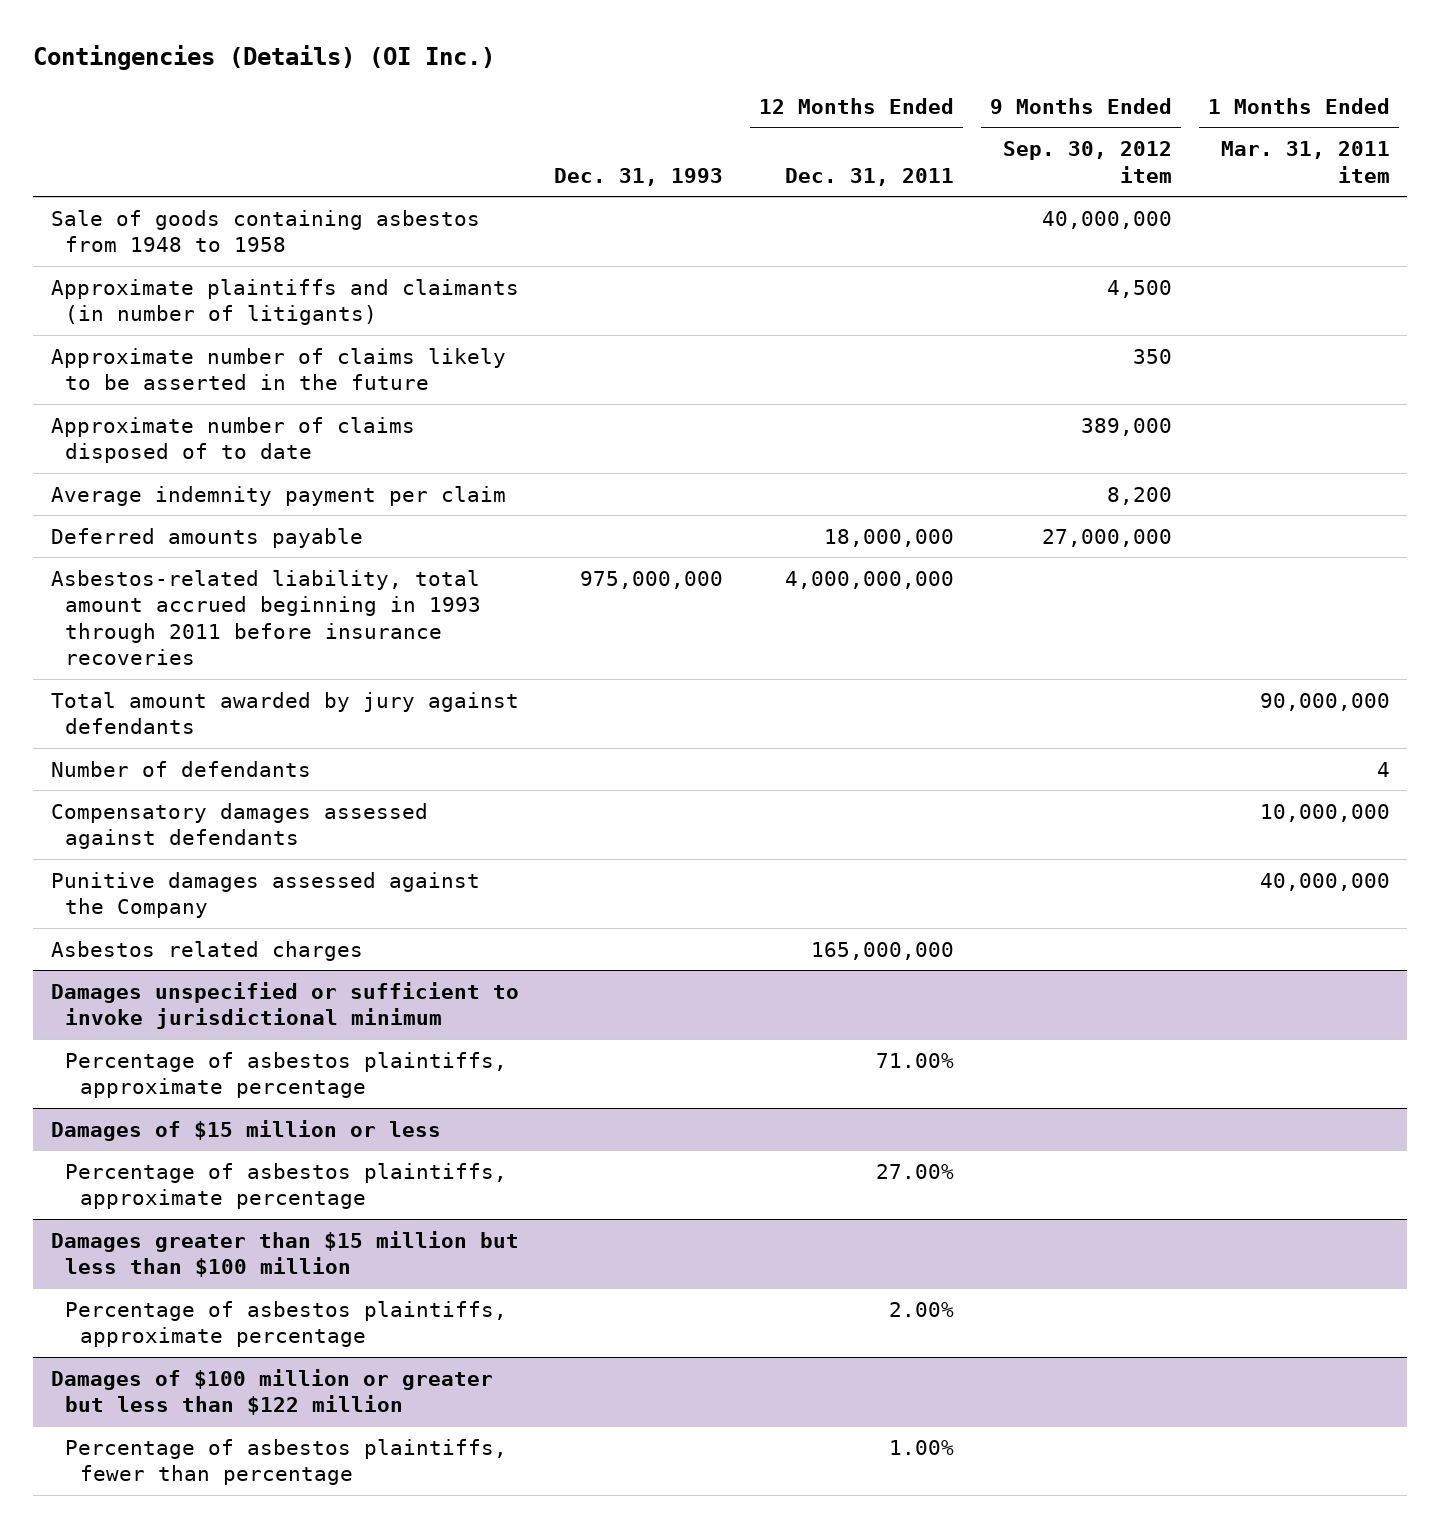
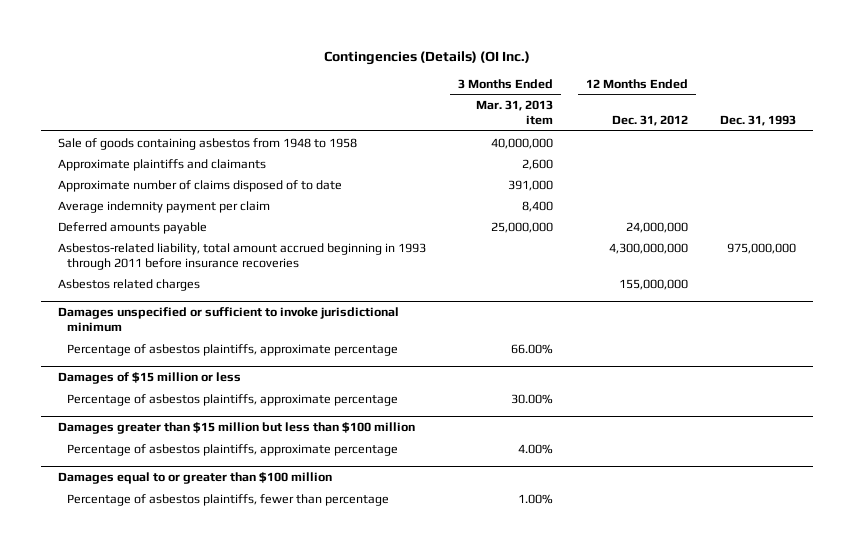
- | Dec. 31, 1993 | 12 Months Ended Dec. 31, 2011 | 9 Months Ended Sep. 30, 2012 item | 1 Months Ended Mar. 31, 2011 item
+ | 3 Months Ended Mar. 31, 2013 item | 12 Months Ended Dec. 31, 2012 | Dec. 31, 1993
- Approximate plaintiffs and claimants (in number of litigants) | | | 4,500 |
- Approximate number of claims likely to be asserted in the future | | | 350 |
+ Approximate plaintiffs and claimants | 2,600 | |
- Total amount awarded by jury against defendants | | | | 90,000,000
- Number of defendants | | | | 4
- Compensatory damages assessed against defendants | | | | 10,000,000
- Punitive damages assessed against the Company | | | | 40,000,000
- Damages of $100 million or greater but less than $122 million
+ Damages equal to or greater than $100 million

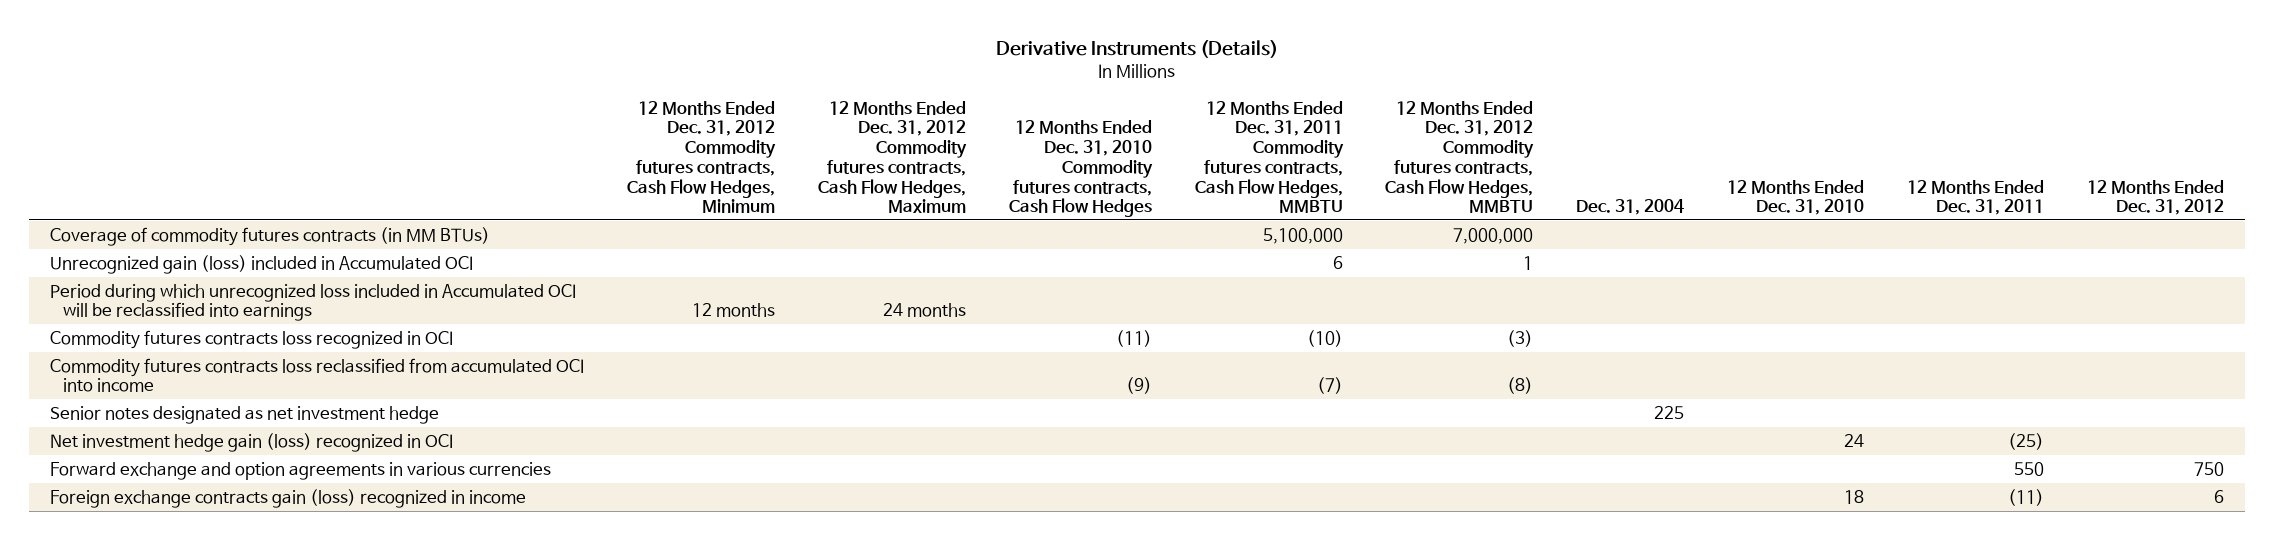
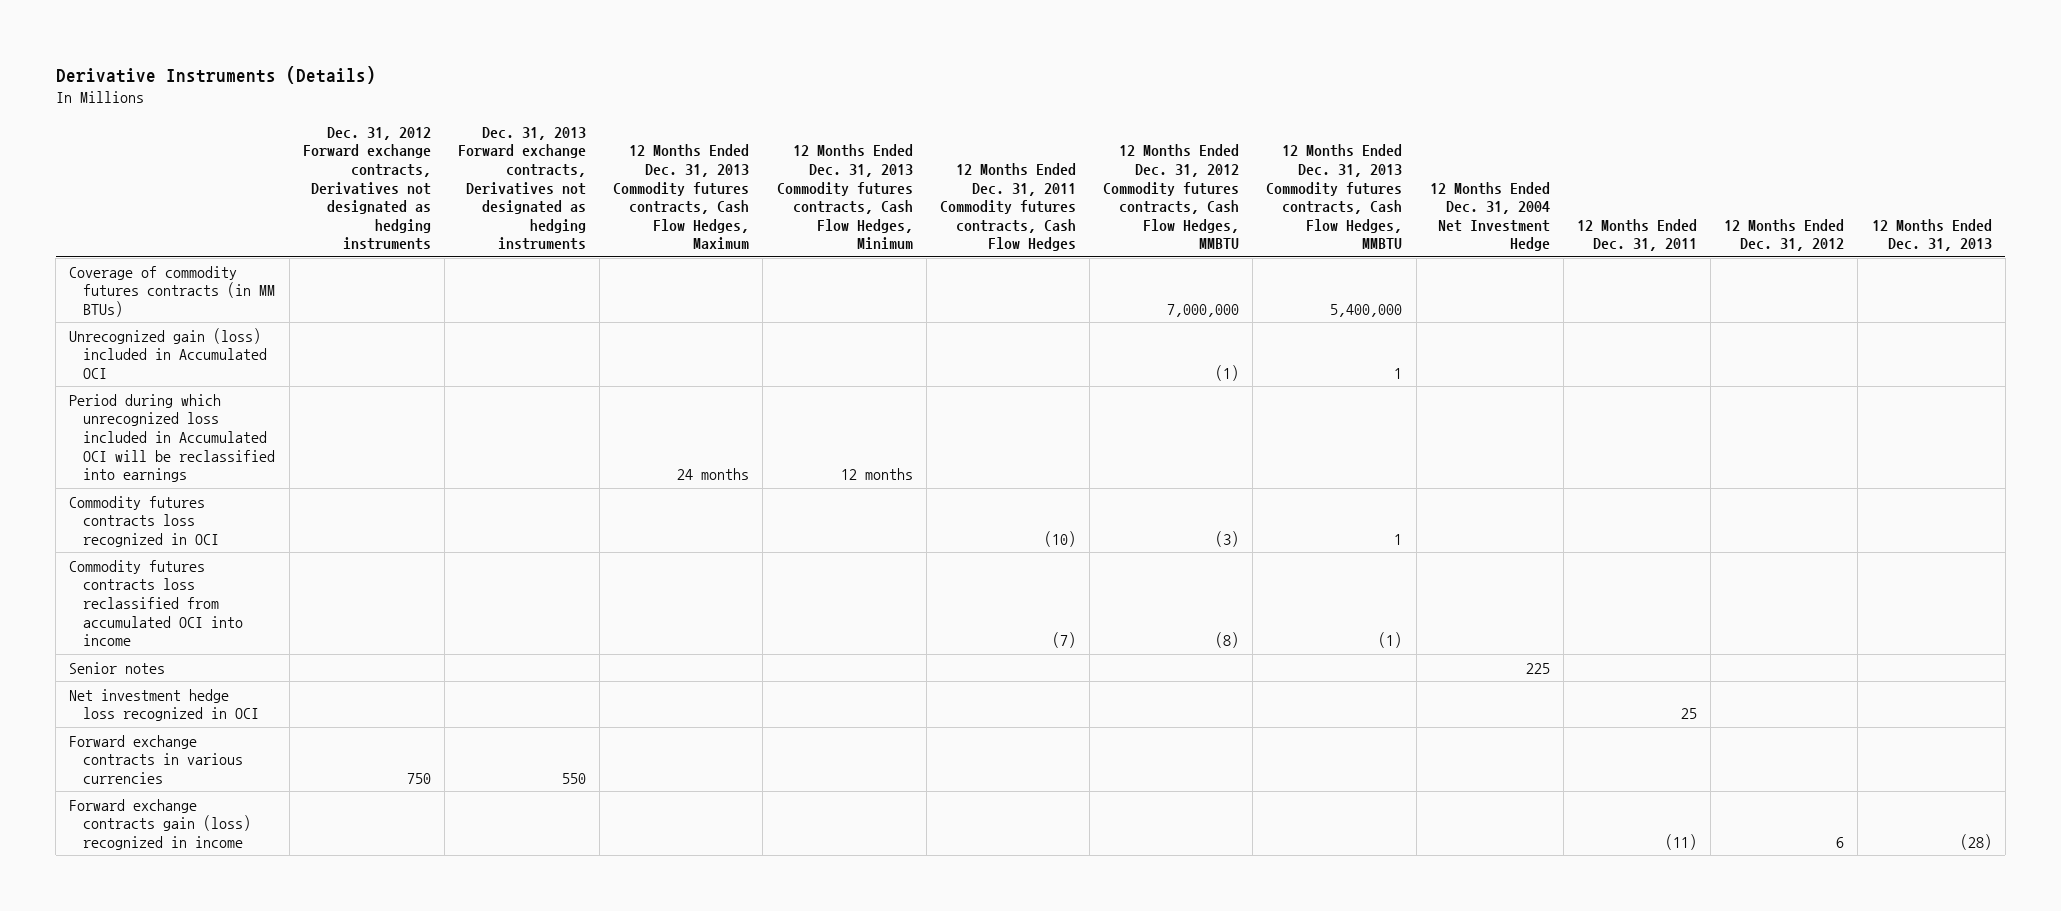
- | 12 Months Ended Dec. 31, 2012 Commodity futures contracts, Cash Flow Hedges, Minimum | 12 Months Ended Dec. 31, 2012 Commodity futures contracts, Cash Flow Hedges, Maximum | 12 Months Ended Dec. 31, 2010 Commodity futures contracts, Cash Flow Hedges | 12 Months Ended Dec. 31, 2011 Commodity futures contracts, Cash Flow Hedges, MMBTU | 12 Months Ended Dec. 31, 2012 Commodity futures contracts, Cash Flow Hedges, MMBTU | Dec. 31, 2004 | 12 Months Ended Dec. 31, 2010 | 12 Months Ended Dec. 31, 2011 | 12 Months Ended Dec. 31, 2012
+ | Dec. 31, 2012 Forward exchange contracts, Derivatives not designated as hedging instruments | Dec. 31, 2013 Forward exchange contracts, Derivatives not designated as hedging instruments | 12 Months Ended Dec. 31, 2013 Commodity futures contracts, Cash Flow Hedges, Maximum | 12 Months Ended Dec. 31, 2013 Commodity futures contracts, Cash Flow Hedges, Minimum | 12 Months Ended Dec. 31, 2011 Commodity futures contracts, Cash Flow Hedges | 12 Months Ended Dec. 31, 2012 Commodity futures contracts, Cash Flow Hedges, MMBTU | 12 Months Ended Dec. 31, 2013 Commodity futures contracts, Cash Flow Hedges, MMBTU | 12 Months Ended Dec. 31, 2004 Net Investment Hedge | 12 Months Ended Dec. 31, 2011 | 12 Months Ended Dec. 31, 2012 | 12 Months Ended Dec. 31, 2013
- Unrecognized gain (loss) included in Accumulated OCI | | | | 6 | 1 | | | |
+ Unrecognized gain (loss) included in Accumulated OCI | | | | | | (1) | 1 | | | |
- Senior notes designated as net investment hedge | | | | | | 225 | | |
- Net investment hedge gain (loss) recognized in OCI | | | | | | | 24 | (25) |
- Forward exchange and option agreements in various currencies | | | | | | | | 550 | 750
- Foreign exchange contracts gain (loss) recognized in income | | | | | | | 18 | (11) | 6
+ Senior notes | | | | | | | | 225 | | |
+ Net investment hedge loss recognized in OCI | | | | | | | | | 25 | |
+ Forward exchange contracts in various currencies | 750 | 550 | | | | | | | | |
+ Forward exchange contracts gain (loss) recognized in income | | | | | | | | | (11) | 6 | (28)

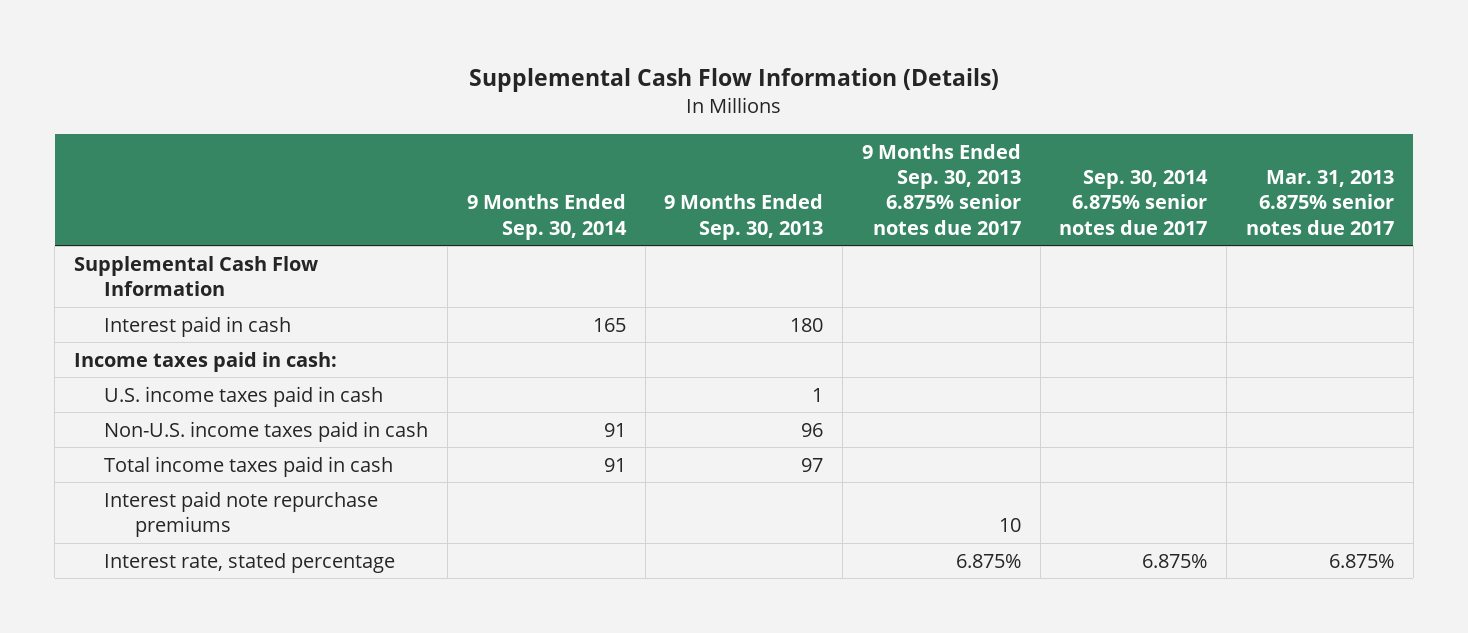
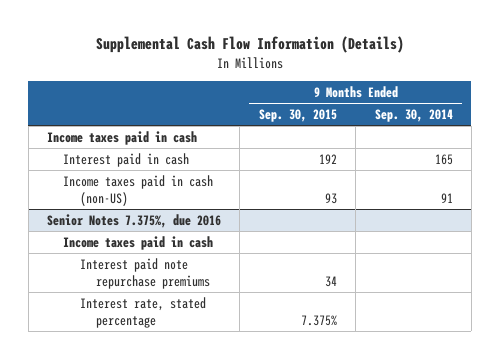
- | 9 Months Ended Sep. 30, 2014 | 9 Months Ended Sep. 30, 2013 | 9 Months Ended Sep. 30, 2013 6.875% senior notes due 2017 | Sep. 30, 2014 6.875% senior notes due 2017 | Mar. 31, 2013 6.875% senior notes due 2017
+ | 9 Months Ended Sep. 30, 2015 | 9 Months Ended Sep. 30, 2014
- Supplemental Cash Flow Information
+ Income taxes paid in cash
- Income taxes paid in cash:
- U.S. income taxes paid in cash | | 1 | | |
- Non-U.S. income taxes paid in cash | 91 | 96 | | |
- Total income taxes paid in cash | 91 | 97 | | |
- Interest paid note repurchase premiums | | | 10 | |
- Interest rate, stated percentage | | | 6.875% | 6.875% | 6.875%
+ Income taxes paid in cash (non-US) | 93 | 91
+ Senior Notes 7.375%, due 2016
+ Income taxes paid in cash
+ Interest paid note repurchase premiums | 34 |
+ Interest rate, stated percentage | 7.375% |

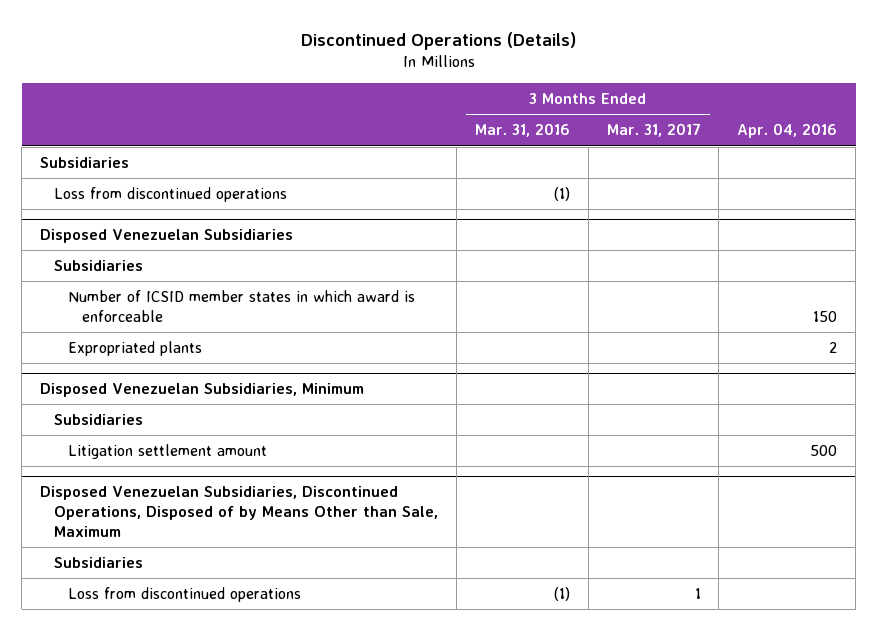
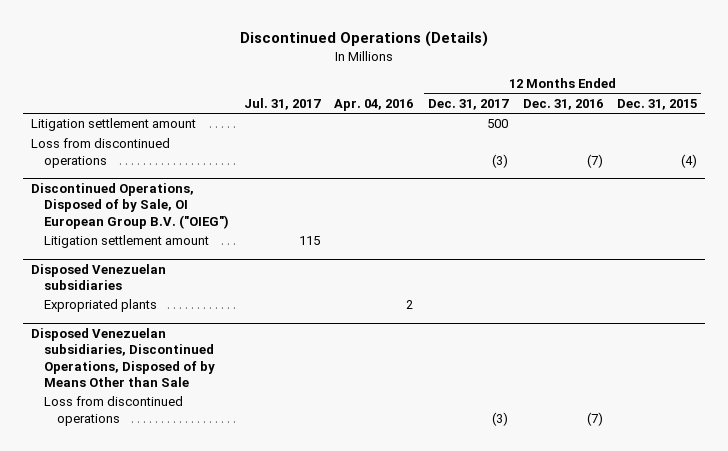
- | 3 Months Ended Mar. 31, 2016 | 3 Months Ended Mar. 31, 2017 | Apr. 04, 2016
+ | Jul. 31, 2017 | Apr. 04, 2016 | 12 Months Ended Dec. 31, 2017 | 12 Months Ended Dec. 31, 2016 | 12 Months Ended Dec. 31, 2015
- Subsidiaries
+ Litigation settlement amount | | | 500 | |
- Disposed Venezuelan Subsidiaries
- Subsidiaries
- Number of ICSID member states in which award is enforceable | | | 150
+ Discontinued Operations, Disposed of by Sale, OI European Group B.V. ("OIEG")
+ Litigation settlement amount | 115 | | | |
+ Disposed Venezuelan subsidiaries
- Disposed Venezuelan Subsidiaries, Minimum
- Subsidiaries
- Litigation settlement amount | | | 500
- Disposed Venezuelan Subsidiaries, Discontinued Operations, Disposed of by Means Other than Sale, Maximum
- Subsidiaries
+ Disposed Venezuelan subsidiaries, Discontinued Operations, Disposed of by Means Other than Sale

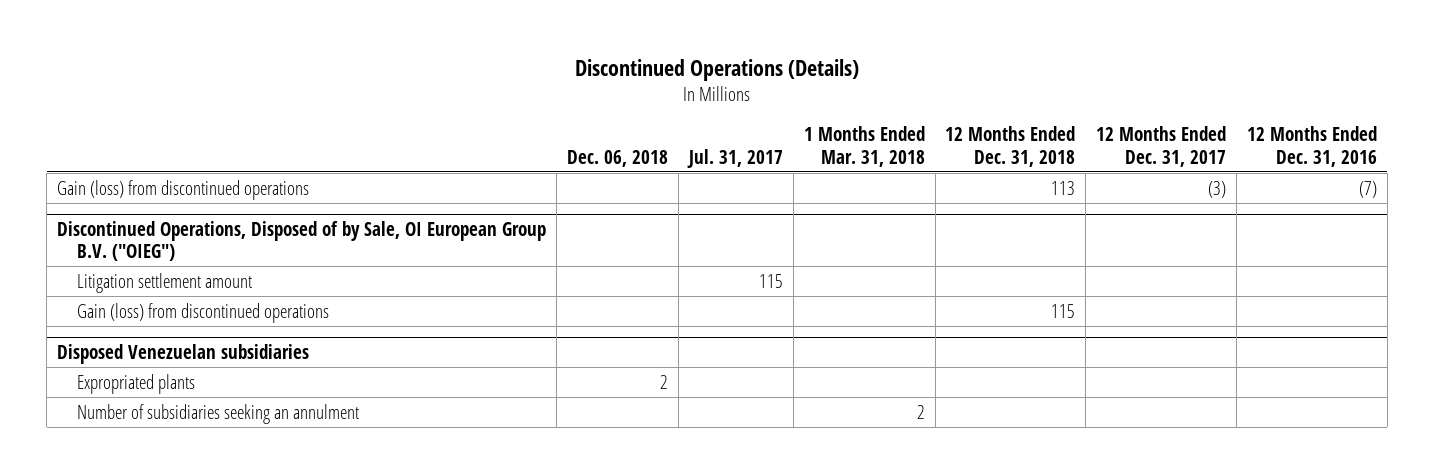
- | Jul. 31, 2017 | Apr. 04, 2016 | 12 Months Ended Dec. 31, 2017 | 12 Months Ended Dec. 31, 2016 | 12 Months Ended Dec. 31, 2015
+ | Dec. 06, 2018 | Jul. 31, 2017 | 1 Months Ended Mar. 31, 2018 | 12 Months Ended Dec. 31, 2018 | 12 Months Ended Dec. 31, 2017 | 12 Months Ended Dec. 31, 2016
- Litigation settlement amount | | | 500 | |
- Loss from discontinued operations | | | (3) | (7) | (4)
+ Gain (loss) from discontinued operations | | | | 113 | (3) | (7)
@ Discontinued Operations, Disposed of by Sale, OI European Group B.V. ("OIEG")
+ Gain (loss) from discontinued operations | | | | 115 | |
- Disposed Venezuelan subsidiaries, Discontinued Operations, Disposed of by Means Other than Sale
- Loss from discontinued operations | | | (3) | (7) |
@ Disposed Venezuelan subsidiaries
+ Number of subsidiaries seeking an annulment | | | 2 | | |

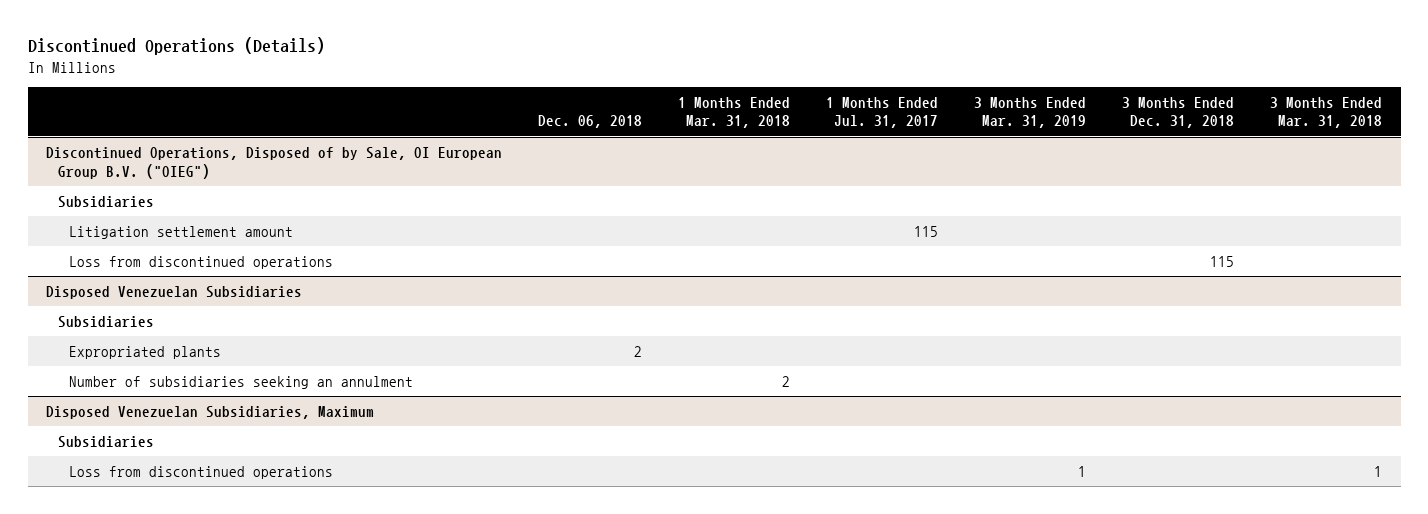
- | Dec. 06, 2018 | Jul. 31, 2017 | 1 Months Ended Mar. 31, 2018 | 12 Months Ended Dec. 31, 2018 | 12 Months Ended Dec. 31, 2017 | 12 Months Ended Dec. 31, 2016
+ | Dec. 06, 2018 | 1 Months Ended Mar. 31, 2018 | 1 Months Ended Jul. 31, 2017 | 3 Months Ended Mar. 31, 2019 | 3 Months Ended Dec. 31, 2018 | 3 Months Ended Mar. 31, 2018
- Gain (loss) from discontinued operations | | | | 113 | (3) | (7)
@ Discontinued Operations, Disposed of by Sale, OI European Group B.V. ("OIEG")
+ Subsidiaries
- Gain (loss) from discontinued operations | | | | 115 | |
- Disposed Venezuelan subsidiaries
@ Discontinued Operations, Disposed of by Sale, OI European Group B.V. ("OIEG")
+ Loss from discontinued operations | | | | | 115 |
+ Disposed Venezuelan Subsidiaries
+ Subsidiaries
+ Disposed Venezuelan Subsidiaries, Maximum
+ Subsidiaries
+ Loss from discontinued operations | | | | 1 | | 1

